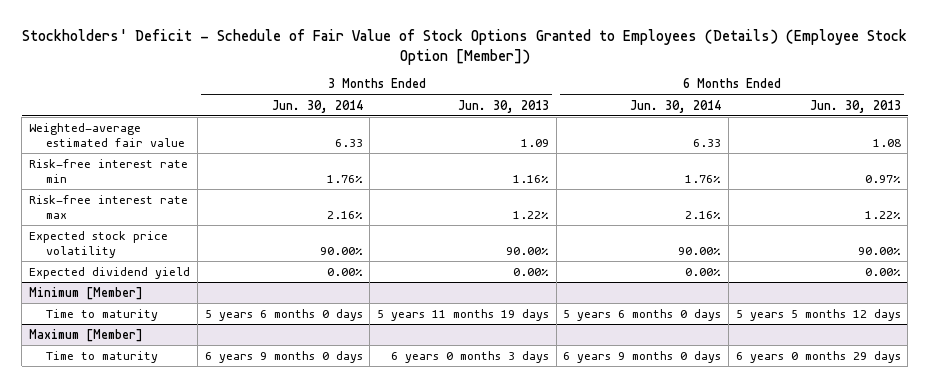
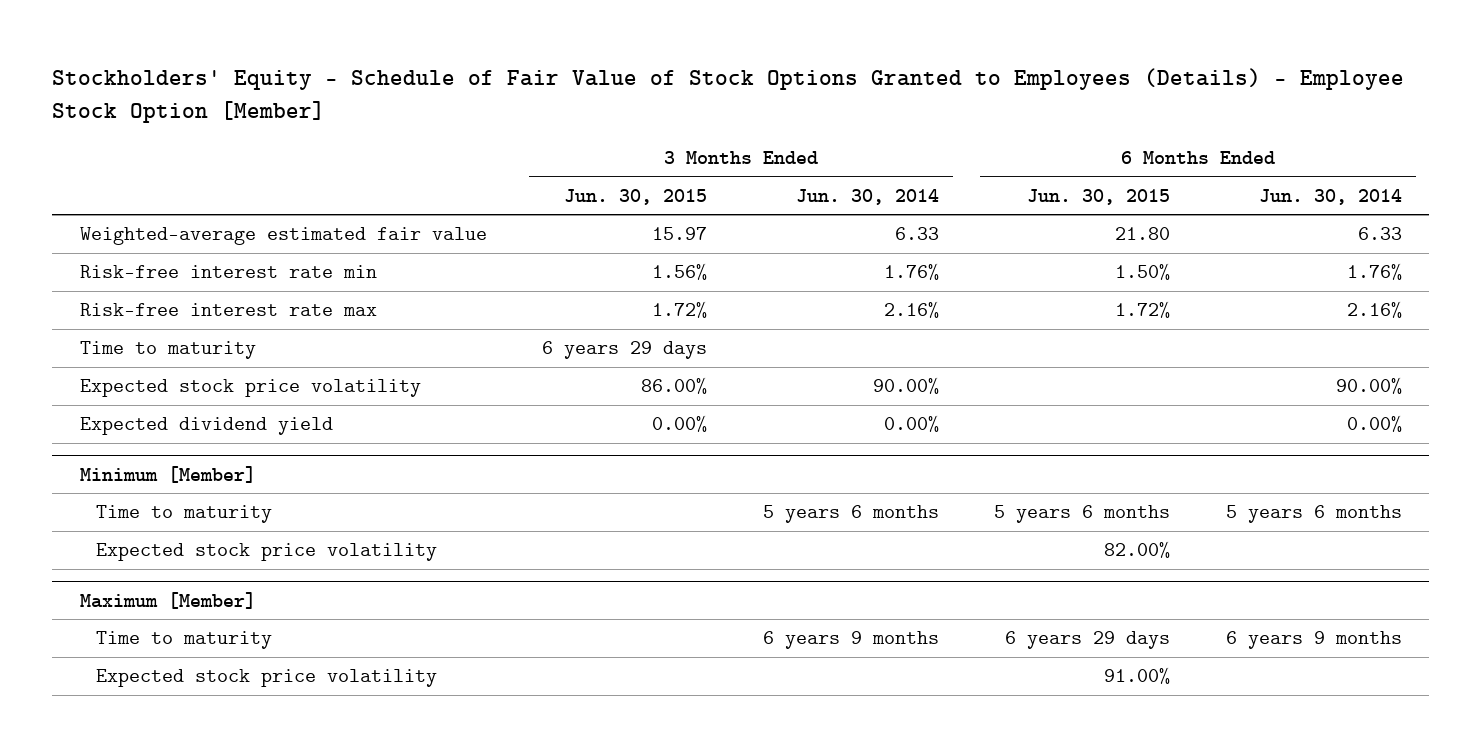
- Stockholders' Deficit - Schedule of Fair Value of Stock Options Granted to Employees (Details) (Employee Stock Option [Member])
+ Stockholders' Equity - Schedule of Fair Value of Stock Options Granted to Employees (Details) - Employee Stock Option [Member]
- | 3 Months Ended Jun. 30, 2014 | 3 Months Ended Jun. 30, 2013 | 6 Months Ended Jun. 30, 2014 | 6 Months Ended Jun. 30, 2013
+ | 3 Months Ended Jun. 30, 2015 | 3 Months Ended Jun. 30, 2014 | 6 Months Ended Jun. 30, 2015 | 6 Months Ended Jun. 30, 2014
+ Time to maturity | 6 years 29 days | | |
@ Minimum [Member]
- Time to maturity | 5 years 6 months 0 days | 5 years 11 months 19 days | 5 years 6 months 0 days | 5 years 5 months 12 days
+ Time to maturity | | 5 years 6 months | 5 years 6 months | 5 years 6 months
+ Expected stock price volatility | | | 82.00% |
@ Maximum [Member]
- Time to maturity | 6 years 9 months 0 days | 6 years 0 months 3 days | 6 years 9 months 0 days | 6 years 0 months 29 days
+ Time to maturity | | 6 years 9 months | 6 years 29 days | 6 years 9 months
+ Expected stock price volatility | | | 91.00% |

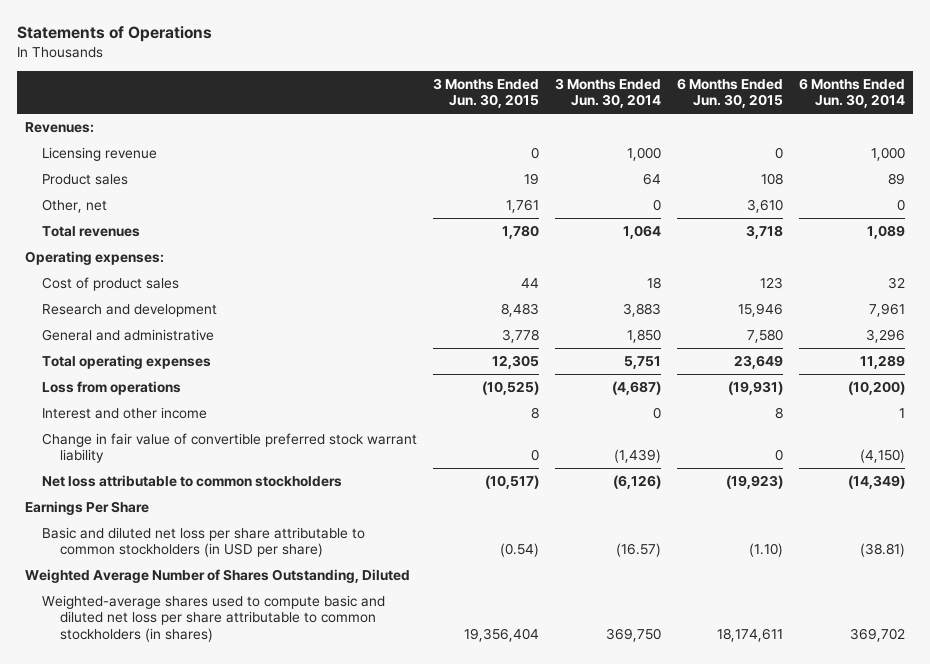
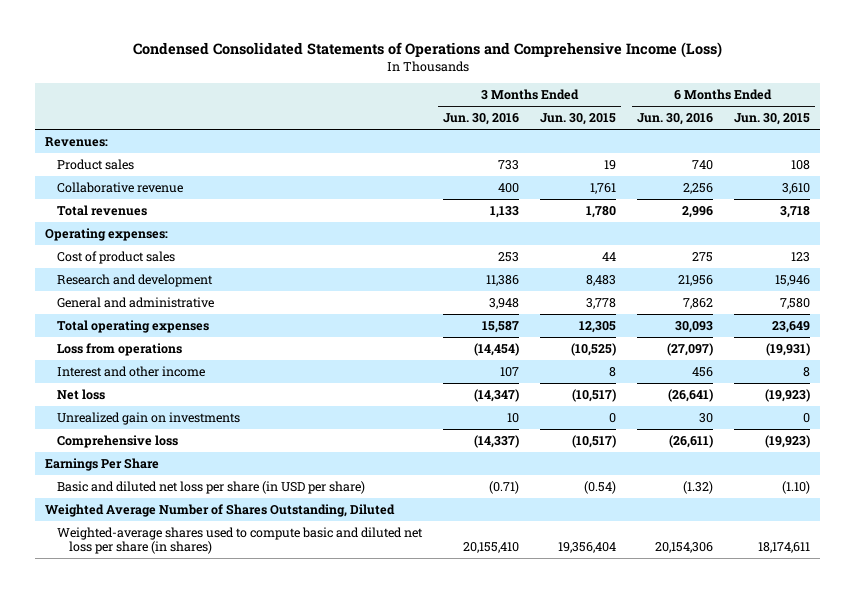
- Statements of Operations
+ Condensed Consolidated Statements of Operations and Comprehensive Income (Loss)
- | 3 Months Ended Jun. 30, 2015 | 3 Months Ended Jun. 30, 2014 | 6 Months Ended Jun. 30, 2015 | 6 Months Ended Jun. 30, 2014
+ | 3 Months Ended Jun. 30, 2016 | 3 Months Ended Jun. 30, 2015 | 6 Months Ended Jun. 30, 2016 | 6 Months Ended Jun. 30, 2015
- Licensing revenue | 0 | 1,000 | 0 | 1,000
- Other, net | 1,761 | 0 | 3,610 | 0
+ Collaborative revenue | 400 | 1,761 | 2,256 | 3,610
- Change in fair value of convertible preferred stock warrant liability | 0 | (1,439) | 0 | (4,150)
- Net loss attributable to common stockholders | (10,517) | (6,126) | (19,923) | (14,349)
+ Net loss | (14,347) | (10,517) | (26,641) | (19,923)
+ Unrealized gain on investments | 10 | 0 | 30 | 0
+ Comprehensive loss | (14,337) | (10,517) | (26,611) | (19,923)
- Basic and diluted net loss per share attributable to common stockholders (in USD per share) | (0.54) | (16.57) | (1.10) | (38.81)
+ Basic and diluted net loss per share (in USD per share) | (0.71) | (0.54) | (1.32) | (1.10)
- Weighted-average shares used to compute basic and diluted net loss per share attributable to common stockholders (in shares) | 19,356,404 | 369,750 | 18,174,611 | 369,702
+ Weighted-average shares used to compute basic and diluted net loss per share (in shares) | 20,155,410 | 19,356,404 | 20,154,306 | 18,174,611

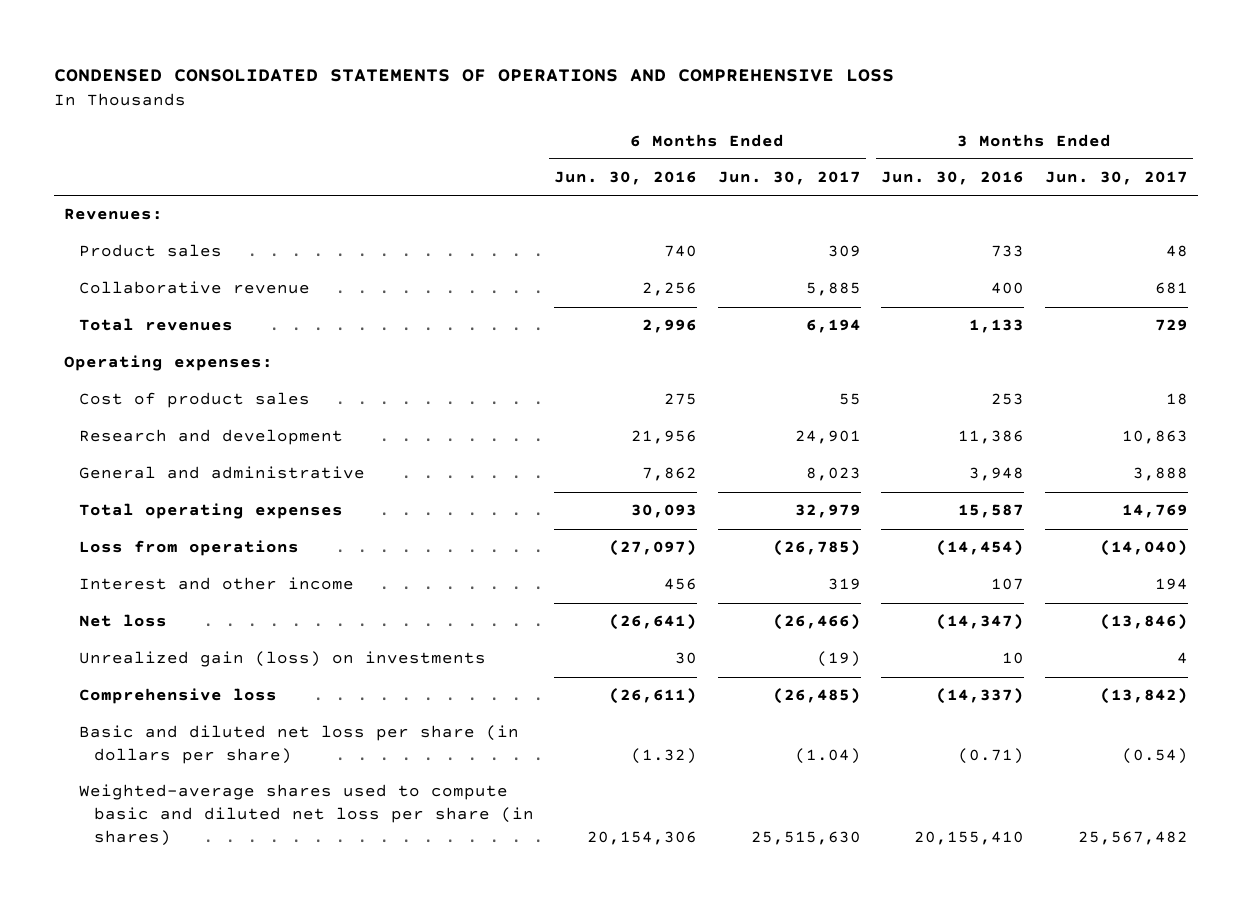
- Condensed Consolidated Statements of Operations and Comprehensive Income (Loss)
+ CONDENSED CONSOLIDATED STATEMENTS OF OPERATIONS AND COMPREHENSIVE LOSS
- | 3 Months Ended Jun. 30, 2016 | 3 Months Ended Jun. 30, 2015 | 6 Months Ended Jun. 30, 2016 | 6 Months Ended Jun. 30, 2015
+ | 6 Months Ended Jun. 30, 2016 | 6 Months Ended Jun. 30, 2017 | 3 Months Ended Jun. 30, 2016 | 3 Months Ended Jun. 30, 2017
- Unrealized gain on investments | 10 | 0 | 30 | 0
+ Unrealized gain (loss) on investments | 30 | (19) | 10 | 4
- Earnings Per Share
- Basic and diluted net loss per share (in USD per share) | (0.71) | (0.54) | (1.32) | (1.10)
- Weighted Average Number of Shares Outstanding, Diluted
+ Basic and diluted net loss per share (in dollars per share) | (1.32) | (1.04) | (0.71) | (0.54)

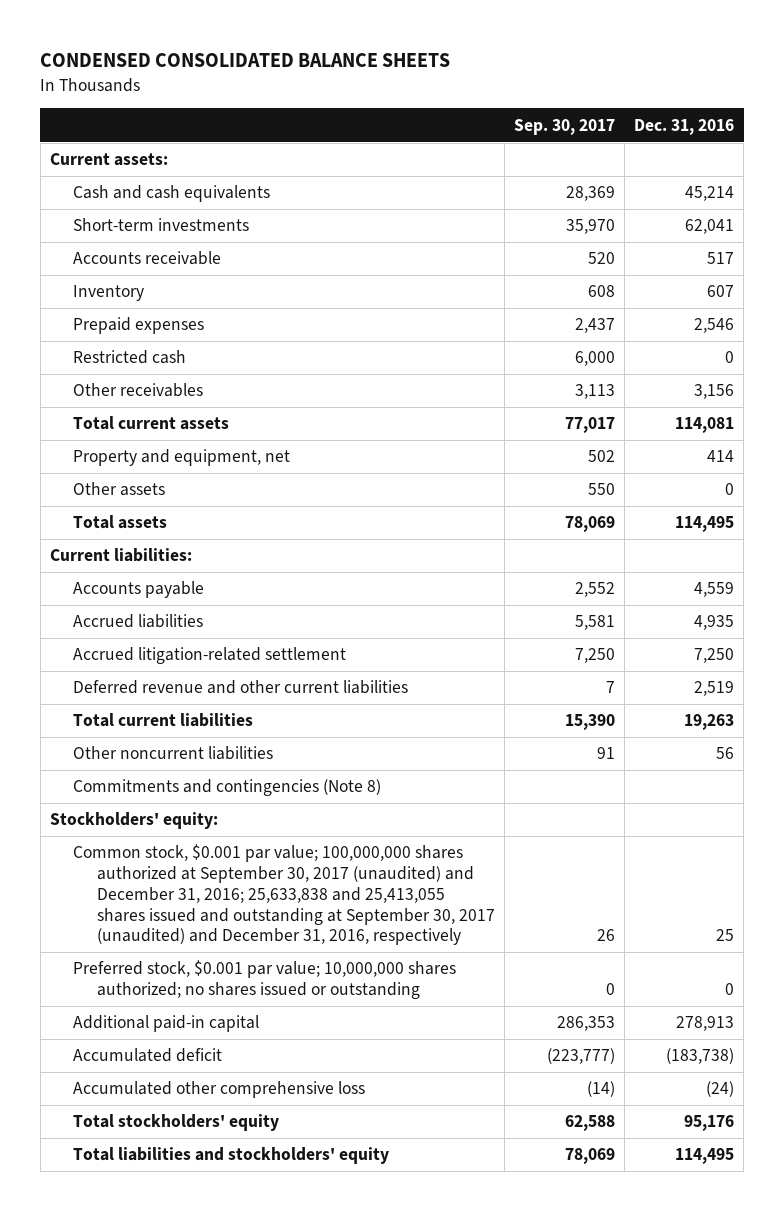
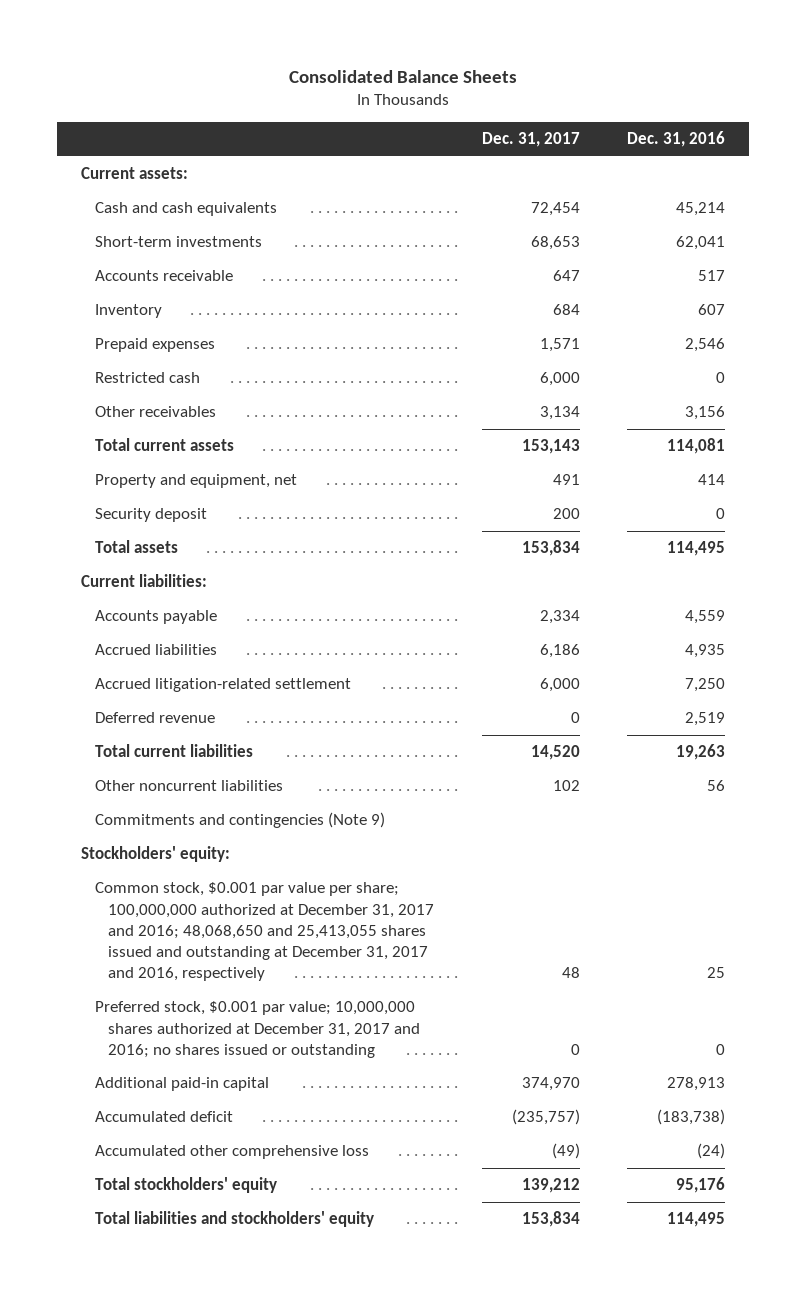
- CONDENSED CONSOLIDATED BALANCE SHEETS
+ Consolidated Balance Sheets
- | Sep. 30, 2017 | Dec. 31, 2016
+ | Dec. 31, 2017 | Dec. 31, 2016
- Other assets | 550 | 0
+ Security deposit | 200 | 0
- Deferred revenue and other current liabilities | 7 | 2,519
+ Deferred revenue | 0 | 2,519
- Commitments and contingencies (Note 8)
+ Commitments and contingencies (Note 9)
- Common stock, $0.001 par value; 100,000,000 shares authorized at September 30, 2017 (unaudited) and December 31, 2016; 25,633,838 and 25,413,055 shares issued and outstanding at September 30, 2017 (unaudited) and December 31, 2016, respectively | 26 | 25
- Preferred stock, $0.001 par value; 10,000,000 shares authorized; no shares issued or outstanding | 0 | 0
+ Common stock, $0.001 par value per share; 100,000,000 authorized at December 31, 2017 and 2016; 48,068,650 and 25,413,055 shares issued and outstanding at December 31, 2017 and 2016, respectively | 48 | 25
+ Preferred stock, $0.001 par value; 10,000,000 shares authorized at December 31, 2017 and 2016; no shares issued or outstanding | 0 | 0

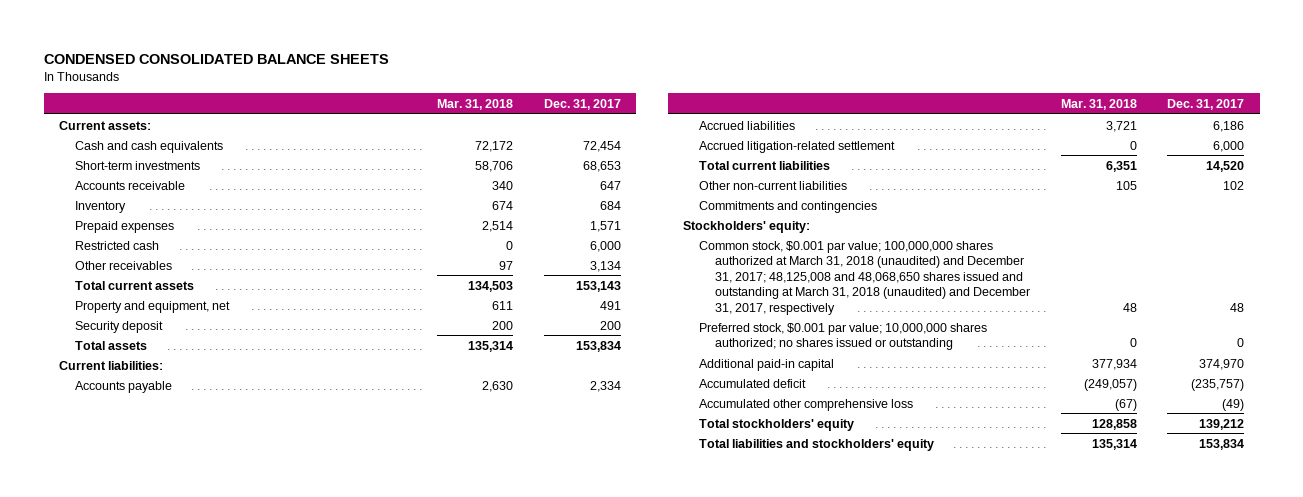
- Consolidated Balance Sheets
+ CONDENSED CONSOLIDATED BALANCE SHEETS
- | Dec. 31, 2017 | Dec. 31, 2016
+ | Mar. 31, 2018 | Dec. 31, 2017
- Deferred revenue | 0 | 2,519
- Other noncurrent liabilities | 102 | 56
- Commitments and contingencies (Note 9)
+ Other non-current liabilities | 105 | 102
+ Commitments and contingencies
- Common stock, $0.001 par value per share; 100,000,000 authorized at December 31, 2017 and 2016; 48,068,650 and 25,413,055 shares issued and outstanding at December 31, 2017 and 2016, respectively | 48 | 25
- Preferred stock, $0.001 par value; 10,000,000 shares authorized at December 31, 2017 and 2016; no shares issued or outstanding | 0 | 0
+ Common stock, $0.001 par value; 100,000,000 shares authorized at March 31, 2018 (unaudited) and December 31, 2017; 48,125,008 and 48,068,650 shares issued and outstanding at March 31, 2018 (unaudited) and December 31, 2017, respectively | 48 | 48
+ Preferred stock, $0.001 par value; 10,000,000 shares authorized; no shares issued or outstanding | 0 | 0

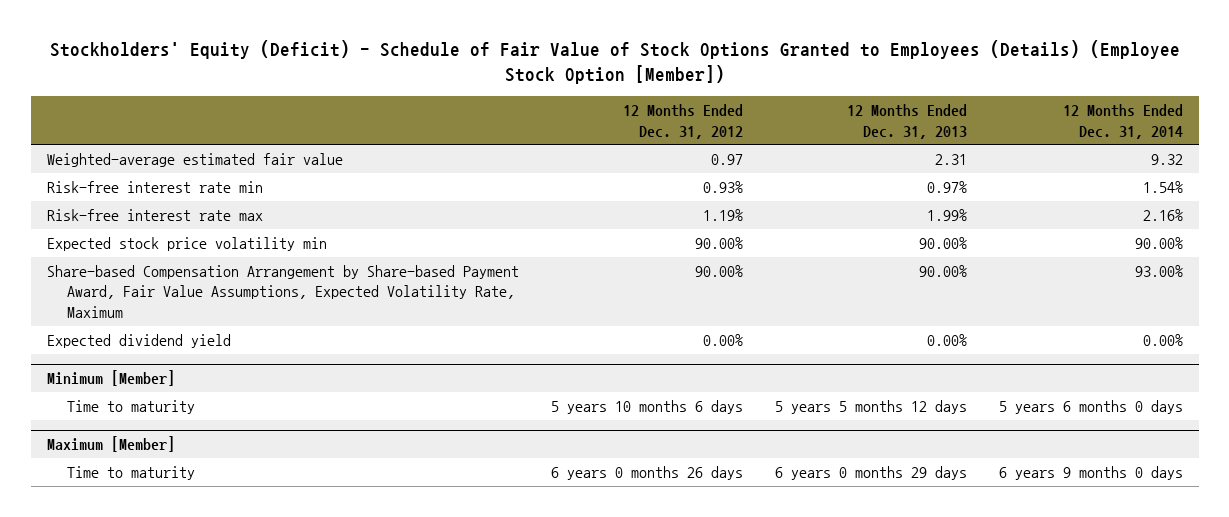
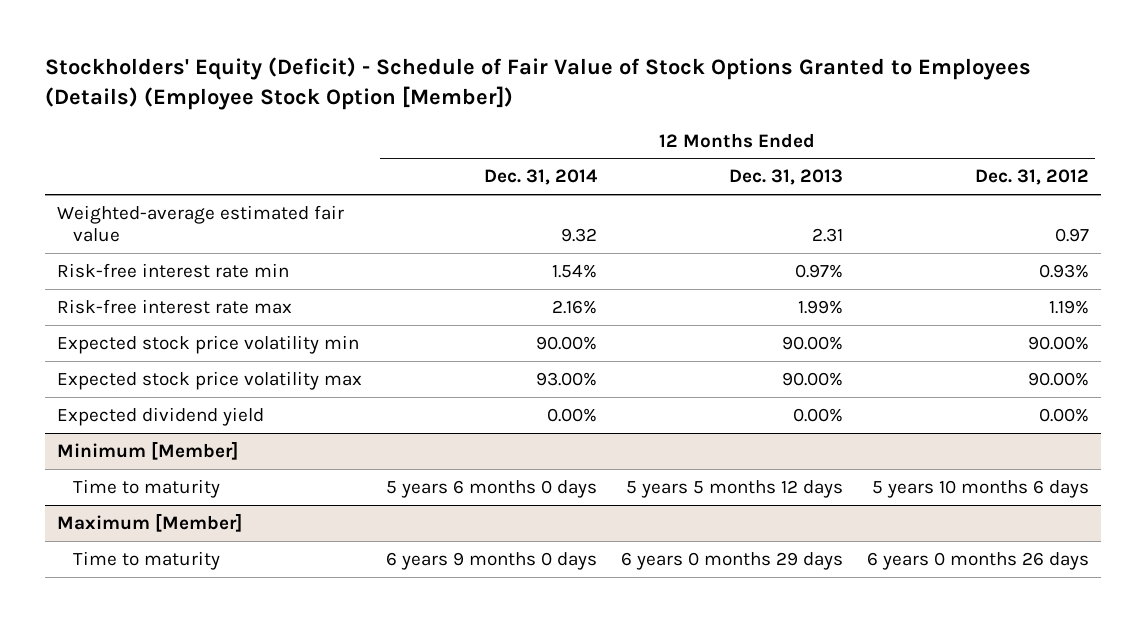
- | 12 Months Ended Dec. 31, 2012 | 12 Months Ended Dec. 31, 2013 | 12 Months Ended Dec. 31, 2014
+ | 12 Months Ended Dec. 31, 2014 | 12 Months Ended Dec. 31, 2013 | 12 Months Ended Dec. 31, 2012
- Share-based Compensation Arrangement by Share-based Payment Award, Fair Value Assumptions, Expected Volatility Rate, Maximum | 90.00% | 90.00% | 93.00%
+ Expected stock price volatility max | 93.00% | 90.00% | 90.00%

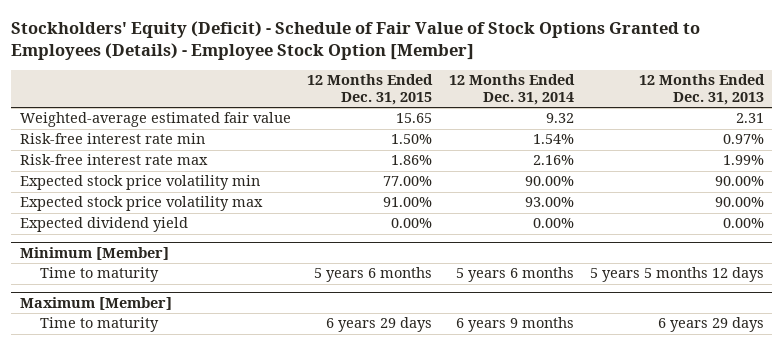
- Stockholders' Equity (Deficit) - Schedule of Fair Value of Stock Options Granted to Employees (Details) (Employee Stock Option [Member])
+ Stockholders' Equity (Deficit) - Schedule of Fair Value of Stock Options Granted to Employees (Details) - Employee Stock Option [Member]
- | 12 Months Ended Dec. 31, 2014 | 12 Months Ended Dec. 31, 2013 | 12 Months Ended Dec. 31, 2012
+ | 12 Months Ended Dec. 31, 2015 | 12 Months Ended Dec. 31, 2014 | 12 Months Ended Dec. 31, 2013
@ Minimum [Member]
- Time to maturity | 5 years 6 months 0 days | 5 years 5 months 12 days | 5 years 10 months 6 days
+ Time to maturity | 5 years 6 months | 5 years 6 months | 5 years 5 months 12 days
@ Maximum [Member]
- Time to maturity | 6 years 9 months 0 days | 6 years 0 months 29 days | 6 years 0 months 26 days
+ Time to maturity | 6 years 29 days | 6 years 9 months | 6 years 29 days

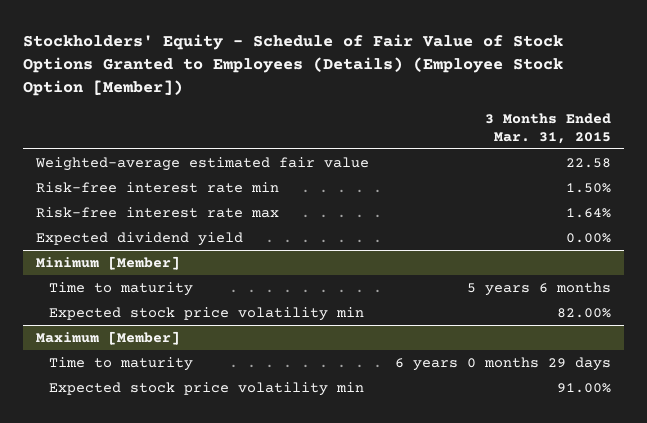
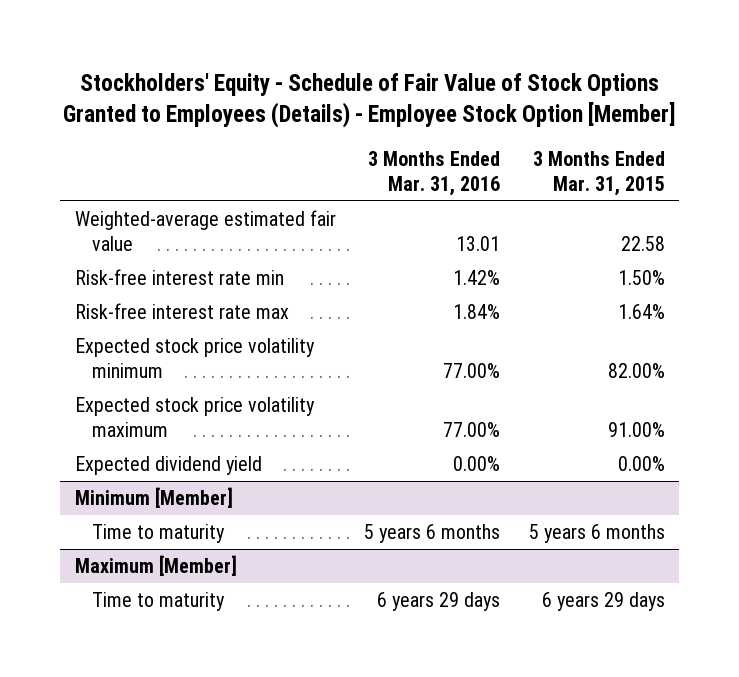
- Stockholders' Equity - Schedule of Fair Value of Stock Options Granted to Employees (Details) (Employee Stock Option [Member])
+ Stockholders' Equity - Schedule of Fair Value of Stock Options Granted to Employees (Details) - Employee Stock Option [Member]
- | 3 Months Ended Mar. 31, 2015
+ | 3 Months Ended Mar. 31, 2016 | 3 Months Ended Mar. 31, 2015
+ Expected stock price volatility minimum | 77.00% | 82.00%
+ Expected stock price volatility maximum | 77.00% | 91.00%
@ Minimum [Member]
- Expected stock price volatility min | 82.00%
@ Maximum [Member]
- Time to maturity | 6 years 0 months 29 days
- Expected stock price volatility min | 91.00%
+ Time to maturity | 6 years 29 days | 6 years 29 days

